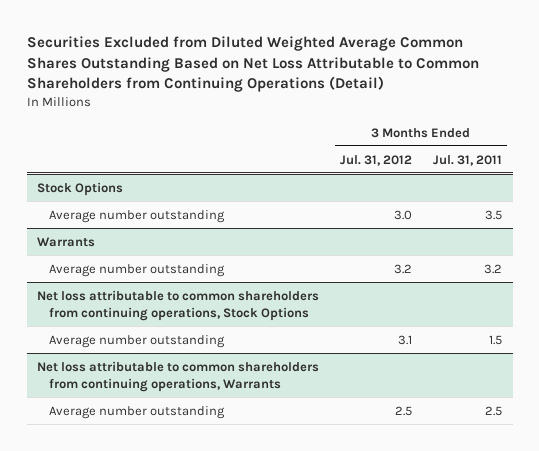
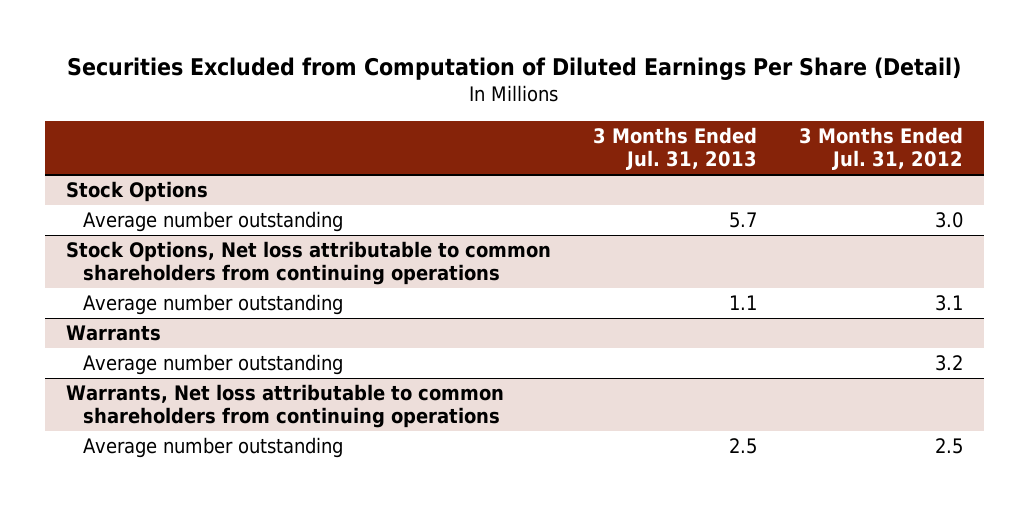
- Securities Excluded from Diluted Weighted Average Common Shares Outstanding Based on Net Loss Attributable to Common Shareholders from Continuing Operations (Detail)
+ Securities Excluded from Computation of Diluted Earnings Per Share (Detail)
- | 3 Months Ended Jul. 31, 2012 | 3 Months Ended Jul. 31, 2011
+ | 3 Months Ended Jul. 31, 2013 | 3 Months Ended Jul. 31, 2012
+ Stock Options, Net loss attributable to common shareholders from continuing operations
+ Average number outstanding | 1.1 | 3.1
- Net loss attributable to common shareholders from continuing operations, Stock Options
- Average number outstanding | 3.1 | 1.5
- Net loss attributable to common shareholders from continuing operations, Warrants
+ Warrants, Net loss attributable to common shareholders from continuing operations

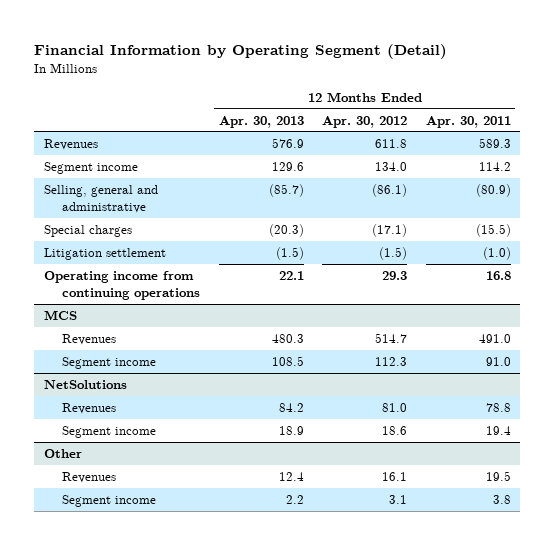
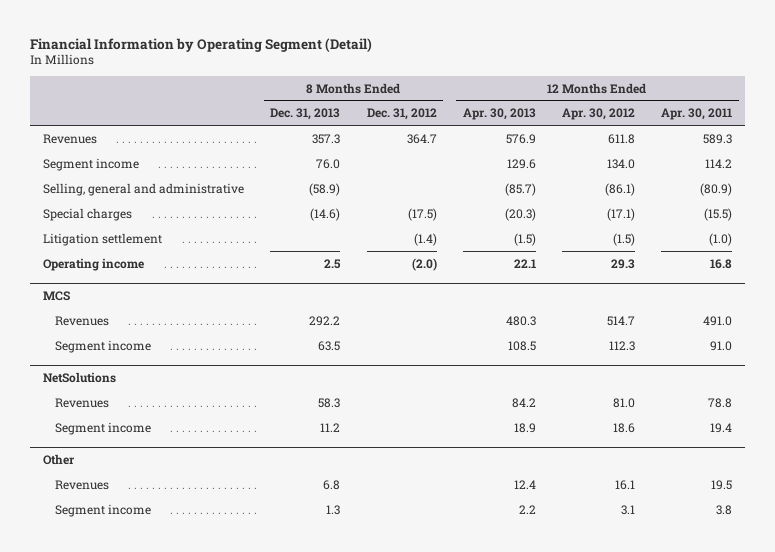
- | 12 Months Ended Apr. 30, 2013 | 12 Months Ended Apr. 30, 2012 | 12 Months Ended Apr. 30, 2011
+ | 8 Months Ended Dec. 31, 2013 | 8 Months Ended Dec. 31, 2012 | 12 Months Ended Apr. 30, 2013 | 12 Months Ended Apr. 30, 2012 | 12 Months Ended Apr. 30, 2011
- Operating income from continuing operations | 22.1 | 29.3 | 16.8
+ Operating income | 2.5 | (2.0) | 22.1 | 29.3 | 16.8

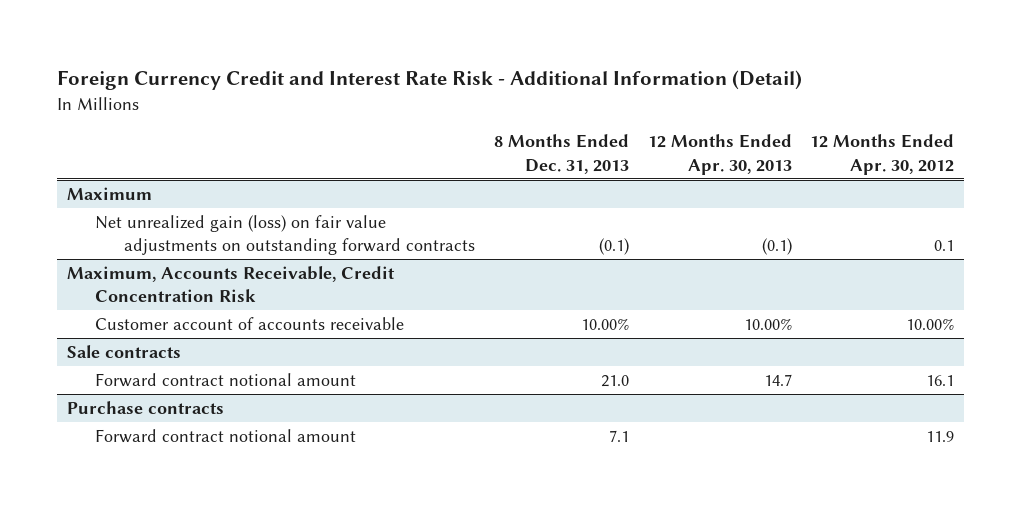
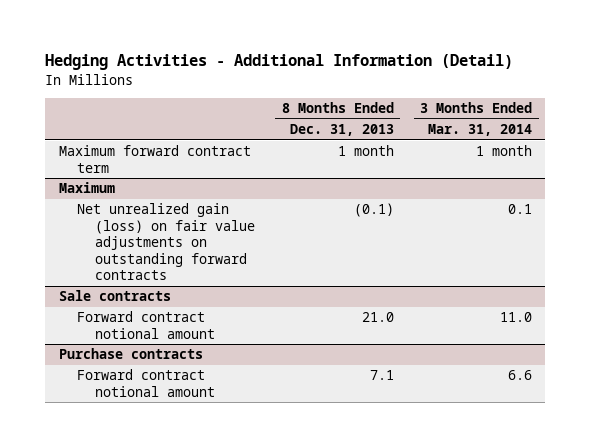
- Foreign Currency Credit and Interest Rate Risk - Additional Information (Detail)
+ Hedging Activities - Additional Information (Detail)
- | 8 Months Ended Dec. 31, 2013 | 12 Months Ended Apr. 30, 2013 | 12 Months Ended Apr. 30, 2012
+ | 8 Months Ended Dec. 31, 2013 | 3 Months Ended Mar. 31, 2014
+ Maximum forward contract term | 1 month | 1 month
- Maximum, Accounts Receivable, Credit Concentration Risk
- Customer account of accounts receivable | 10.00% | 10.00% | 10.00%

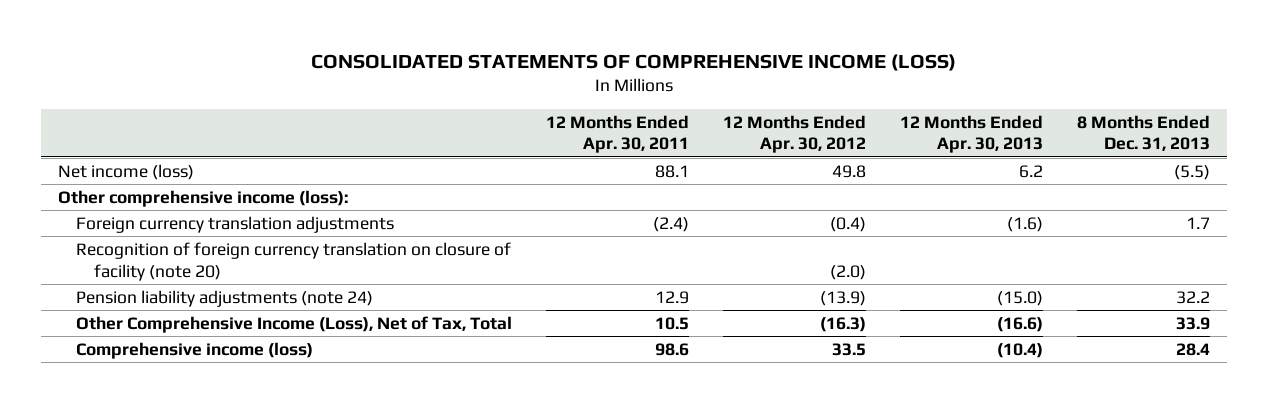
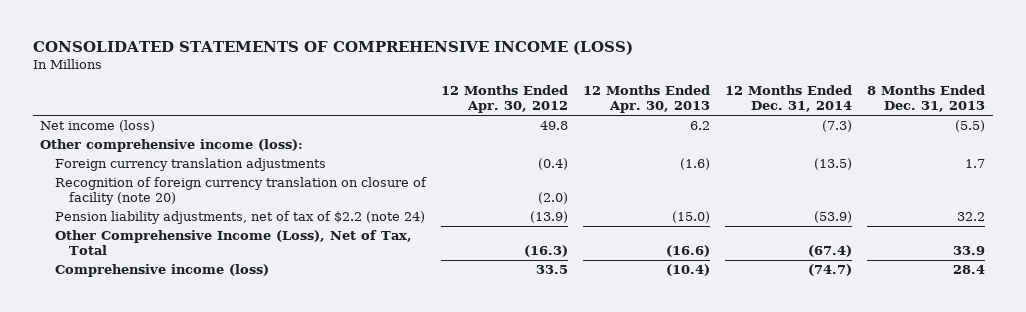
- | 12 Months Ended Apr. 30, 2011 | 12 Months Ended Apr. 30, 2012 | 12 Months Ended Apr. 30, 2013 | 8 Months Ended Dec. 31, 2013
+ | 12 Months Ended Apr. 30, 2012 | 12 Months Ended Apr. 30, 2013 | 12 Months Ended Dec. 31, 2014 | 8 Months Ended Dec. 31, 2013
- Pension liability adjustments (note 24) | 12.9 | (13.9) | (15.0) | 32.2
+ Pension liability adjustments, net of tax of $2.2 (note 24) | (13.9) | (15.0) | (53.9) | 32.2

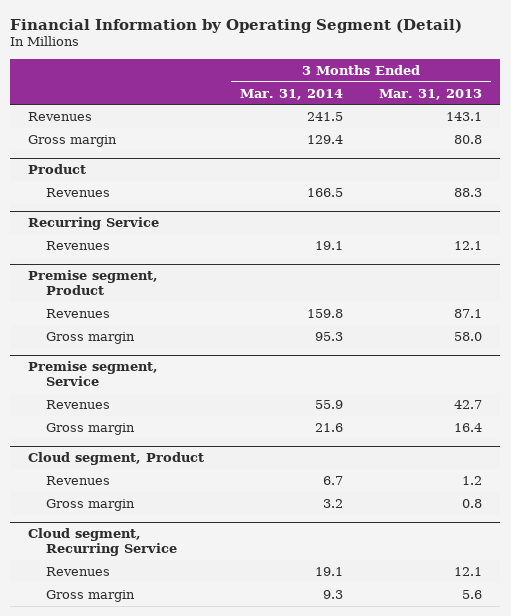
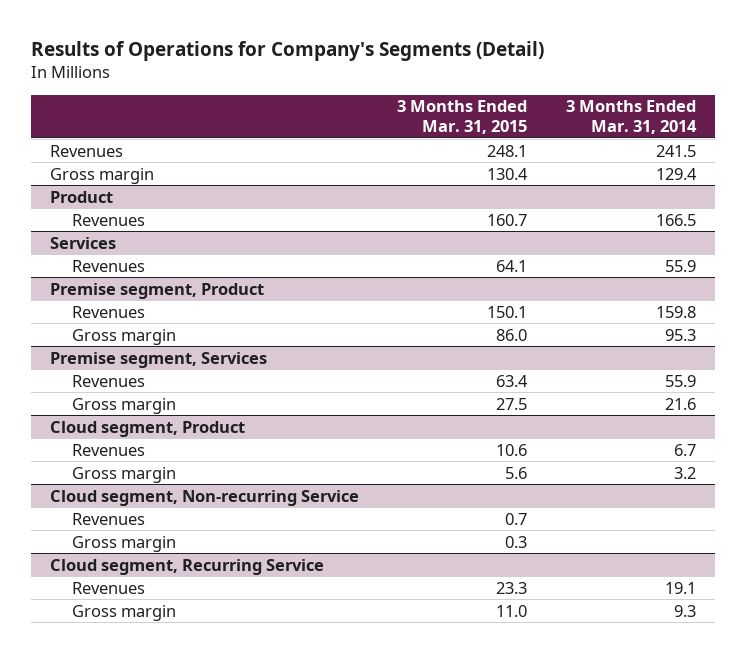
- Financial Information by Operating Segment (Detail)
+ Results of Operations for Company's Segments (Detail)
- | 3 Months Ended Mar. 31, 2014 | 3 Months Ended Mar. 31, 2013
+ | 3 Months Ended Mar. 31, 2015 | 3 Months Ended Mar. 31, 2014
- Recurring Service
- Revenues | 19.1 | 12.1
+ Services
+ Revenues | 64.1 | 55.9
- Premise segment, Service
+ Premise segment, Services
+ Cloud segment, Non-recurring Service
+ Revenues | 0.7 |
+ Gross margin | 0.3 |

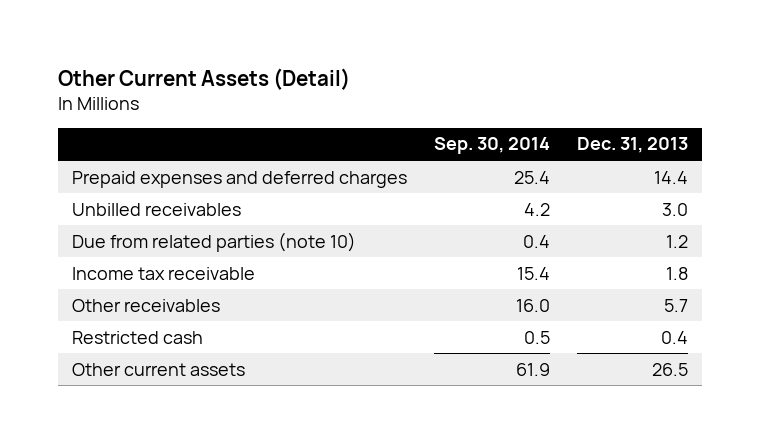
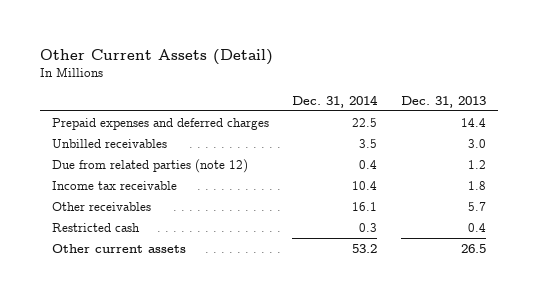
- | Sep. 30, 2014 | Dec. 31, 2013
+ | Dec. 31, 2014 | Dec. 31, 2013
- Due from related parties (note 10) | 0.4 | 1.2
+ Due from related parties (note 12) | 0.4 | 1.2

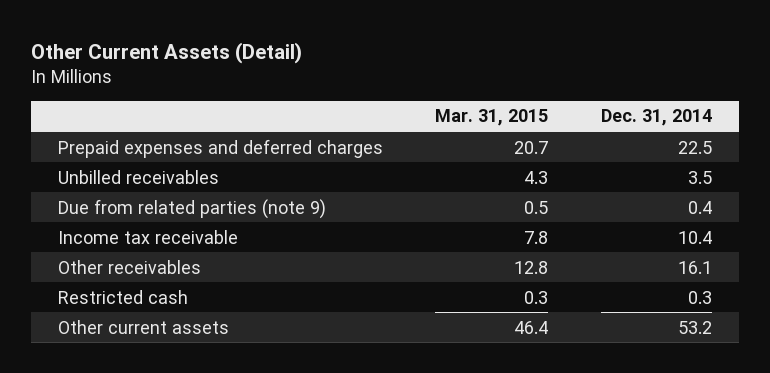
- | Dec. 31, 2014 | Dec. 31, 2013
+ | Mar. 31, 2015 | Dec. 31, 2014
- Due from related parties (note 12) | 0.4 | 1.2
+ Due from related parties (note 9) | 0.5 | 0.4

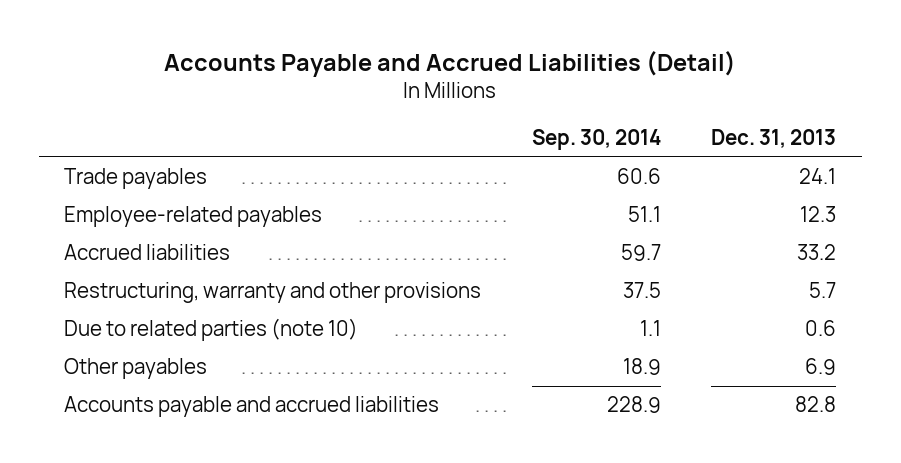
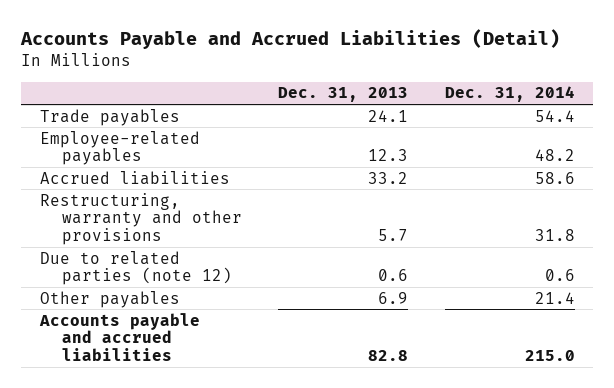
- | Sep. 30, 2014 | Dec. 31, 2013
+ | Dec. 31, 2013 | Dec. 31, 2014
- Due to related parties (note 10) | 1.1 | 0.6
+ Due to related parties (note 12) | 0.6 | 0.6

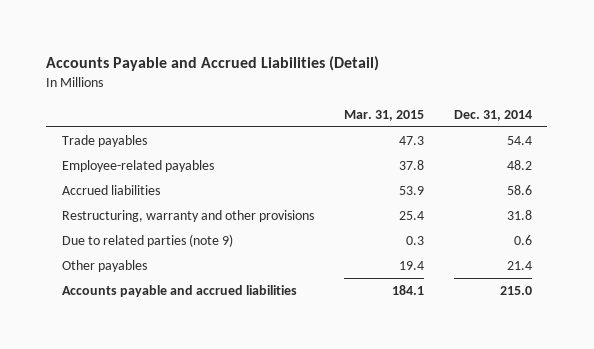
- | Dec. 31, 2013 | Dec. 31, 2014
+ | Mar. 31, 2015 | Dec. 31, 2014
- Due to related parties (note 12) | 0.6 | 0.6
+ Due to related parties (note 9) | 0.3 | 0.6

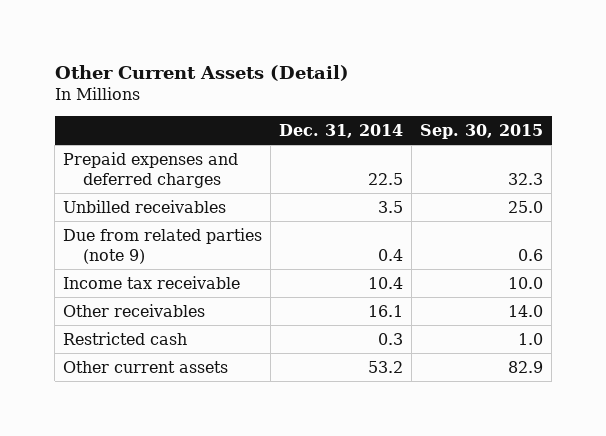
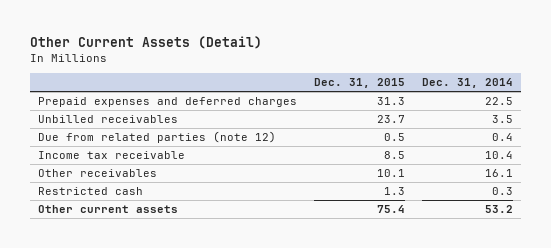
- | Dec. 31, 2014 | Sep. 30, 2015
+ | Dec. 31, 2015 | Dec. 31, 2014
- Due from related parties (note 9) | 0.4 | 0.6
+ Due from related parties (note 12) | 0.5 | 0.4

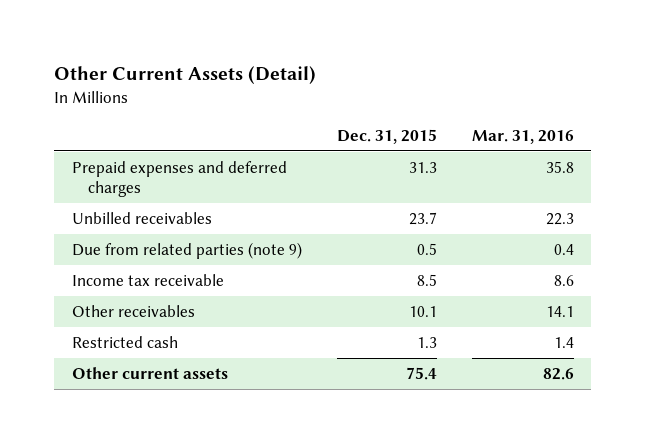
- | Dec. 31, 2015 | Dec. 31, 2014
+ | Dec. 31, 2015 | Mar. 31, 2016
- Due from related parties (note 12) | 0.5 | 0.4
+ Due from related parties (note 9) | 0.5 | 0.4

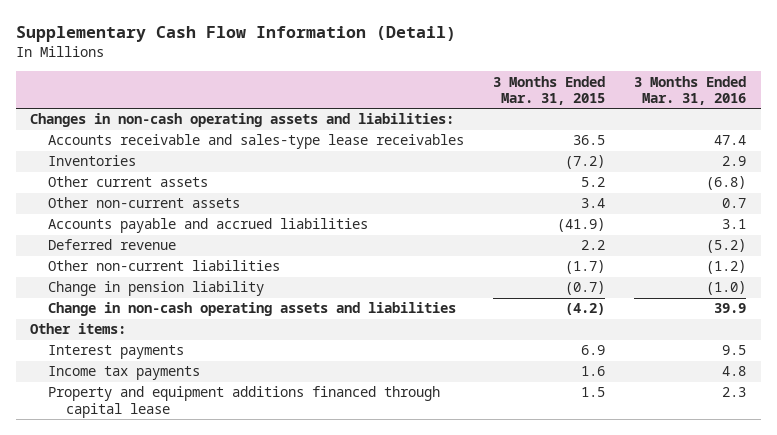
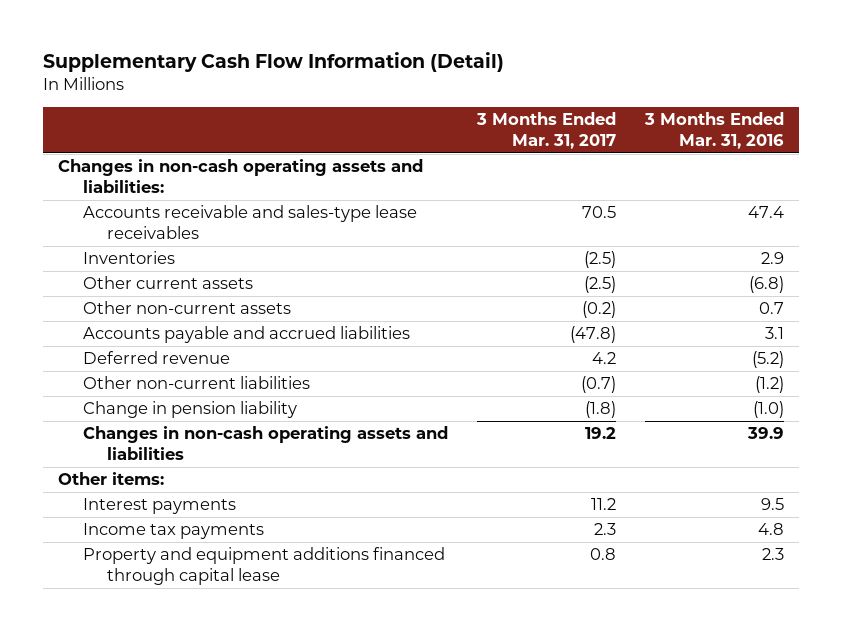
- | 3 Months Ended Mar. 31, 2015 | 3 Months Ended Mar. 31, 2016
+ | 3 Months Ended Mar. 31, 2017 | 3 Months Ended Mar. 31, 2016
- Change in non-cash operating assets and liabilities | (4.2) | 39.9
+ Changes in non-cash operating assets and liabilities | 19.2 | 39.9

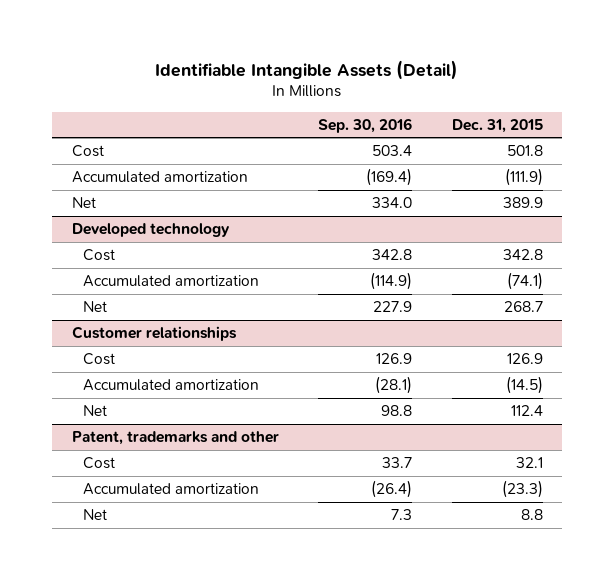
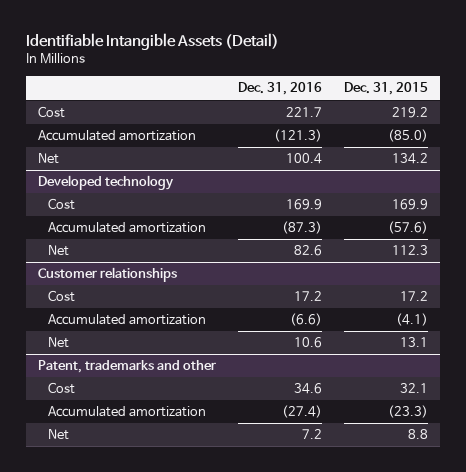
- | Sep. 30, 2016 | Dec. 31, 2015
+ | Dec. 31, 2016 | Dec. 31, 2015
- Cost | 503.4 | 501.8
- Accumulated amortization | (169.4) | (111.9)
- Net | 334.0 | 389.9
+ Cost | 221.7 | 219.2
+ Accumulated amortization | (121.3) | (85.0)
+ Net | 100.4 | 134.2
@ Developed technology
- Cost | 342.8 | 342.8
- Accumulated amortization | (114.9) | (74.1)
- Net | 227.9 | 268.7
+ Cost | 169.9 | 169.9
+ Accumulated amortization | (87.3) | (57.6)
+ Net | 82.6 | 112.3
@ Customer relationships
- Cost | 126.9 | 126.9
- Accumulated amortization | (28.1) | (14.5)
- Net | 98.8 | 112.4
+ Cost | 17.2 | 17.2
+ Accumulated amortization | (6.6) | (4.1)
+ Net | 10.6 | 13.1

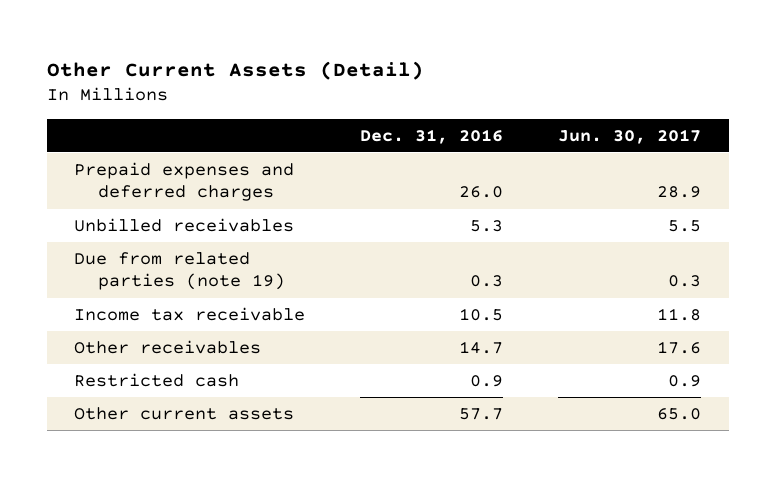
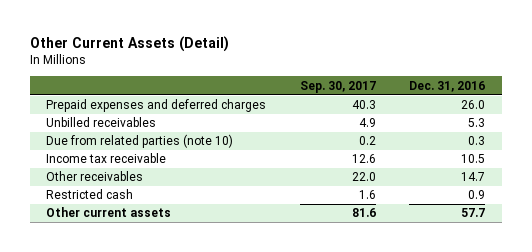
- | Dec. 31, 2016 | Jun. 30, 2017
+ | Sep. 30, 2017 | Dec. 31, 2016
- Due from related parties (note 19) | 0.3 | 0.3
+ Due from related parties (note 10) | 0.2 | 0.3

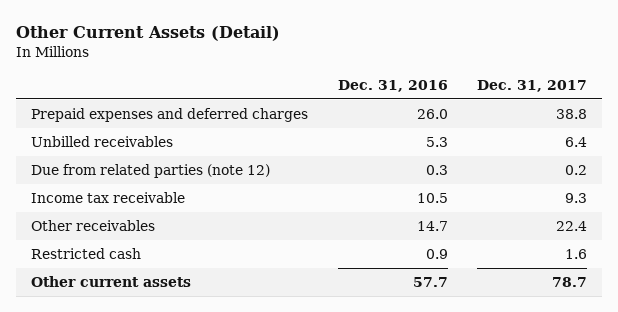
- | Sep. 30, 2017 | Dec. 31, 2016
+ | Dec. 31, 2016 | Dec. 31, 2017
- Due from related parties (note 10) | 0.2 | 0.3
+ Due from related parties (note 12) | 0.3 | 0.2

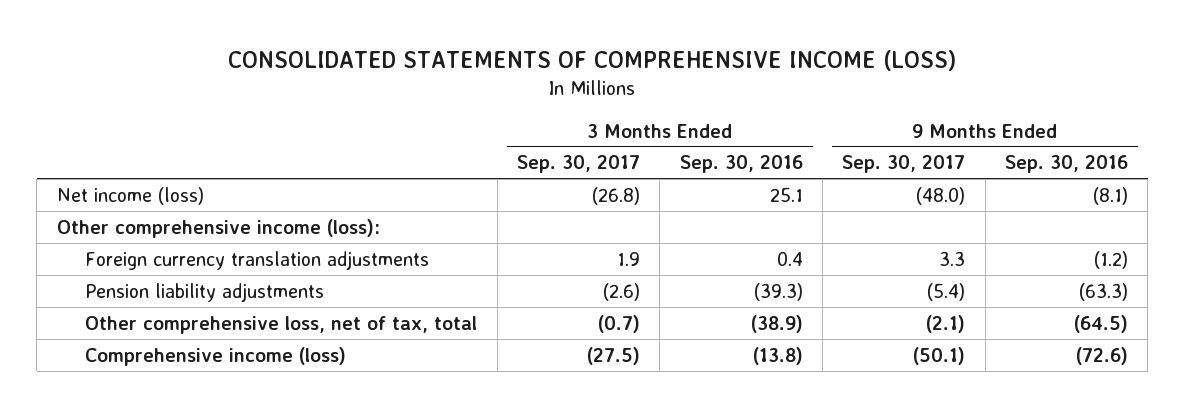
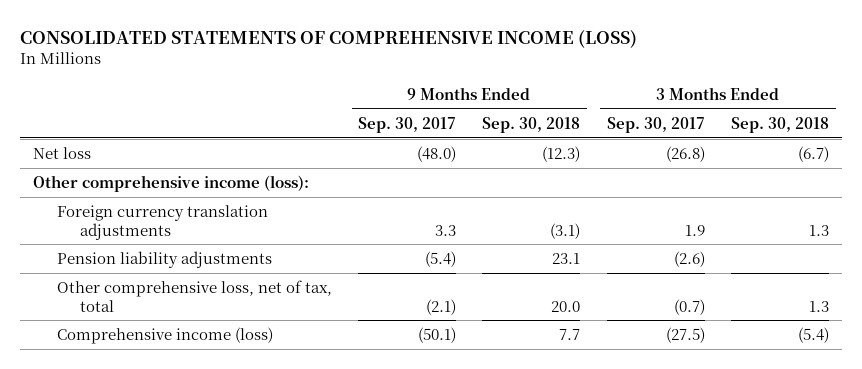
- | 3 Months Ended Sep. 30, 2017 | 3 Months Ended Sep. 30, 2016 | 9 Months Ended Sep. 30, 2017 | 9 Months Ended Sep. 30, 2016
+ | 9 Months Ended Sep. 30, 2017 | 9 Months Ended Sep. 30, 2018 | 3 Months Ended Sep. 30, 2017 | 3 Months Ended Sep. 30, 2018
- Net income (loss) | (26.8) | 25.1 | (48.0) | (8.1)
+ Net loss | (48.0) | (12.3) | (26.8) | (6.7)

